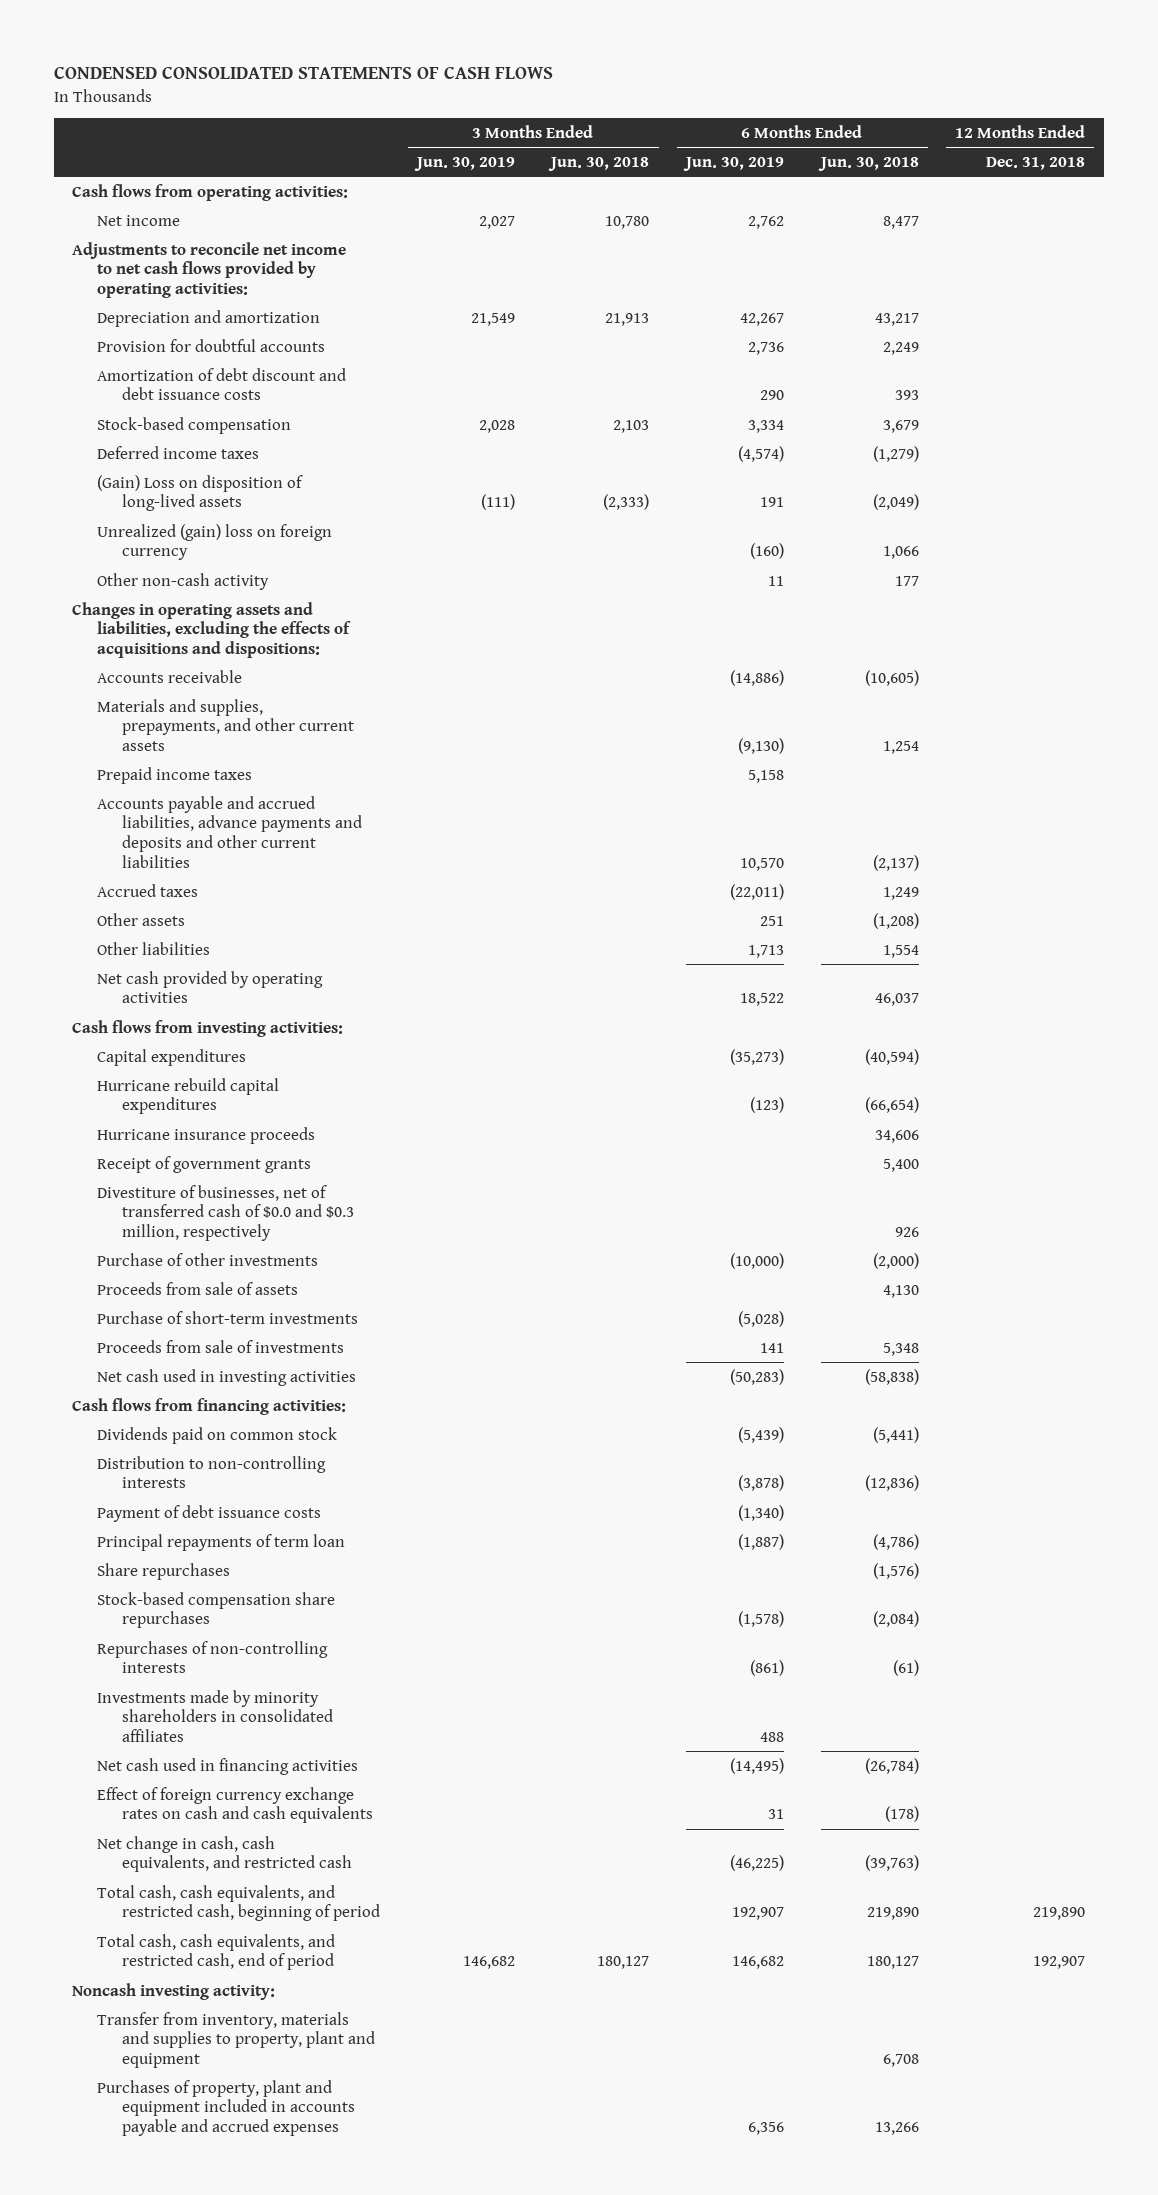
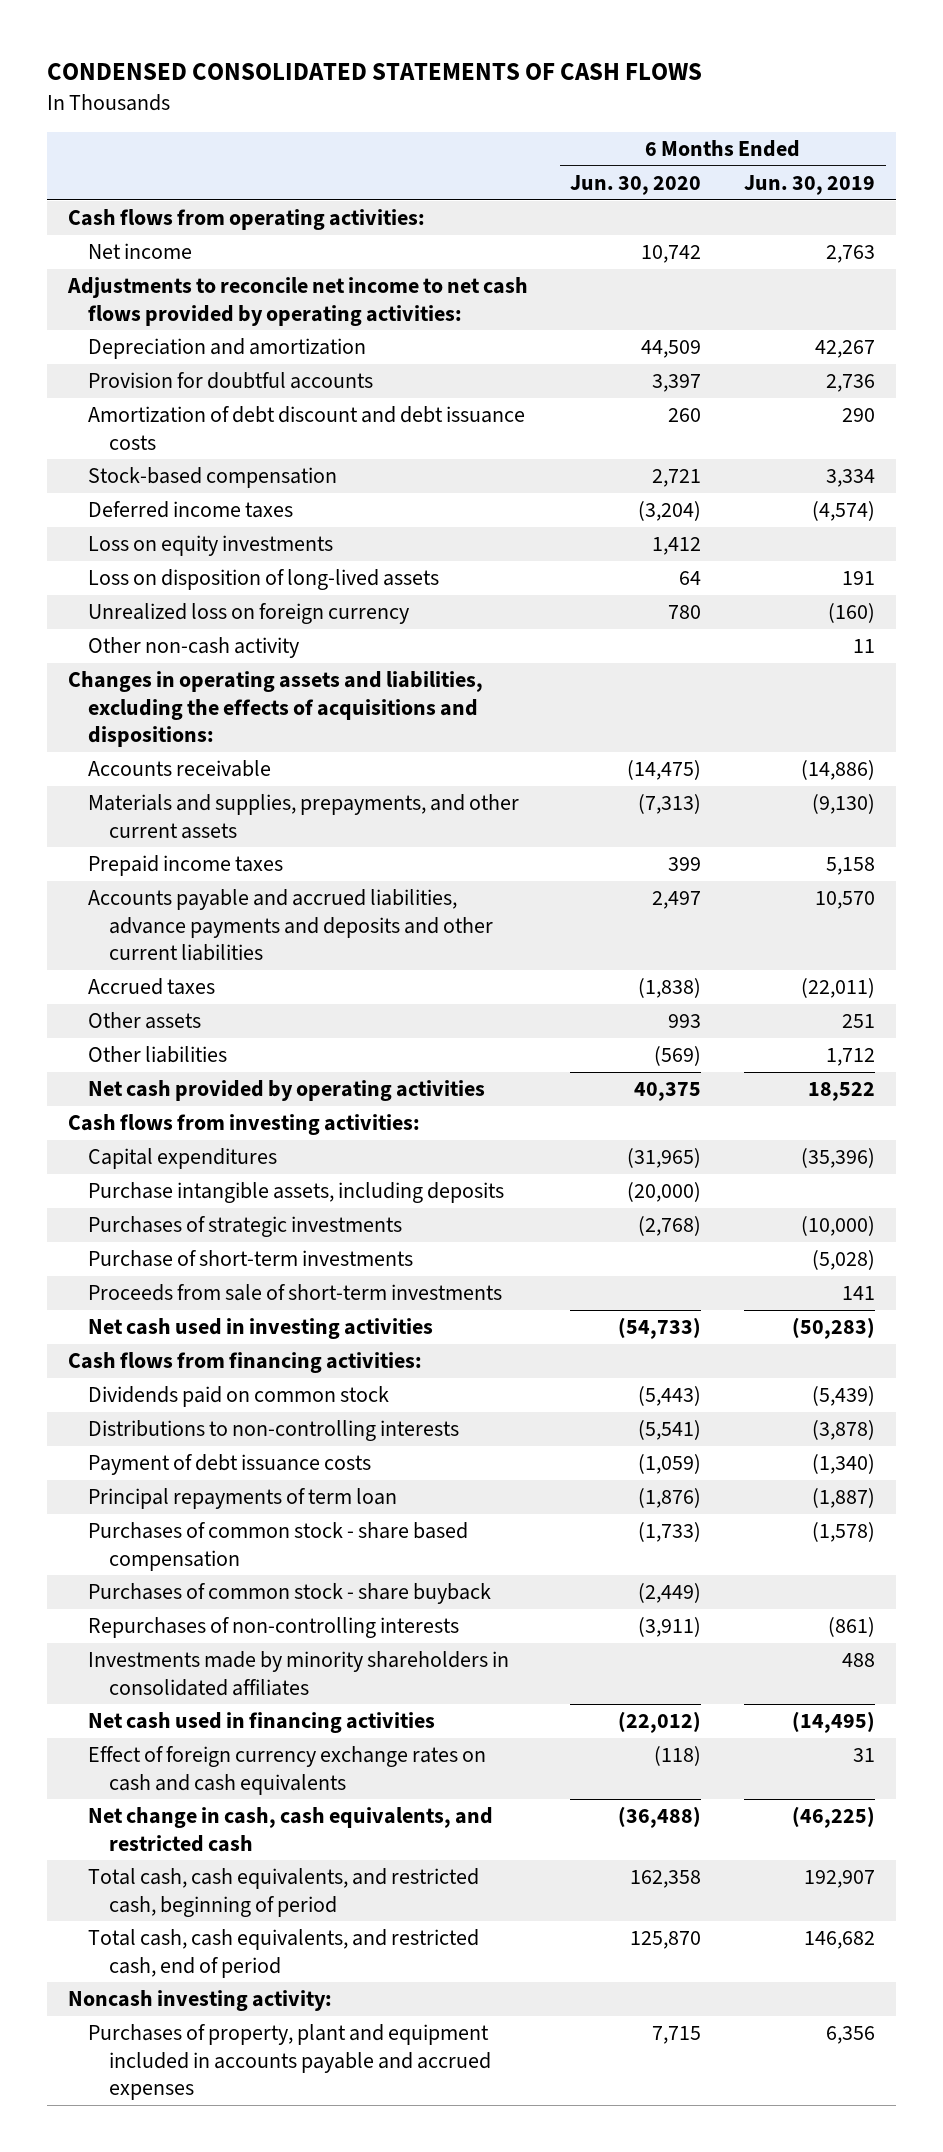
- | 3 Months Ended Jun. 30, 2019 | 3 Months Ended Jun. 30, 2018 | 6 Months Ended Jun. 30, 2019 | 6 Months Ended Jun. 30, 2018 | 12 Months Ended Dec. 31, 2018
+ | 6 Months Ended Jun. 30, 2020 | 6 Months Ended Jun. 30, 2019
- Net income | 2,027 | 10,780 | 2,762 | 8,477 |
+ Net income | 10,742 | 2,763
- (Gain) Loss on disposition of long-lived assets | (111) | (2,333) | 191 | (2,049) |
- Unrealized (gain) loss on foreign currency | | | (160) | 1,066 |
+ Loss on equity investments | 1,412 |
+ Loss on disposition of long-lived assets | 64 | 191
+ Unrealized loss on foreign currency | 780 | (160)
- Other liabilities | | | 1,713 | 1,554 |
+ Other liabilities | (569) | 1,712
- Capital expenditures | | | (35,273) | (40,594) |
- Hurricane rebuild capital expenditures | | | (123) | (66,654) |
- Hurricane insurance proceeds | | | | 34,606 |
- Receipt of government grants | | | | 5,400 |
- Divestiture of businesses, net of transferred cash of $0.0 and $0.3 million, respectively | | | | 926 |
- Purchase of other investments | | | (10,000) | (2,000) |
- Proceeds from sale of assets | | | | 4,130 |
+ Capital expenditures | (31,965) | (35,396)
+ Purchase intangible assets, including deposits | (20,000) |
+ Purchases of strategic investments | (2,768) | (10,000)
- Proceeds from sale of investments | | | 141 | 5,348 |
+ Proceeds from sale of short-term investments | | 141
- Distribution to non-controlling interests | | | (3,878) | (12,836) |
+ Distributions to non-controlling interests | (5,541) | (3,878)
- Share repurchases | | | | (1,576) |
- Stock-based compensation share repurchases | | | (1,578) | (2,084) |
+ Purchases of common stock - share based compensation | (1,733) | (1,578)
+ Purchases of common stock - share buyback | (2,449) |
- Transfer from inventory, materials and supplies to property, plant and equipment | | | | 6,708 |

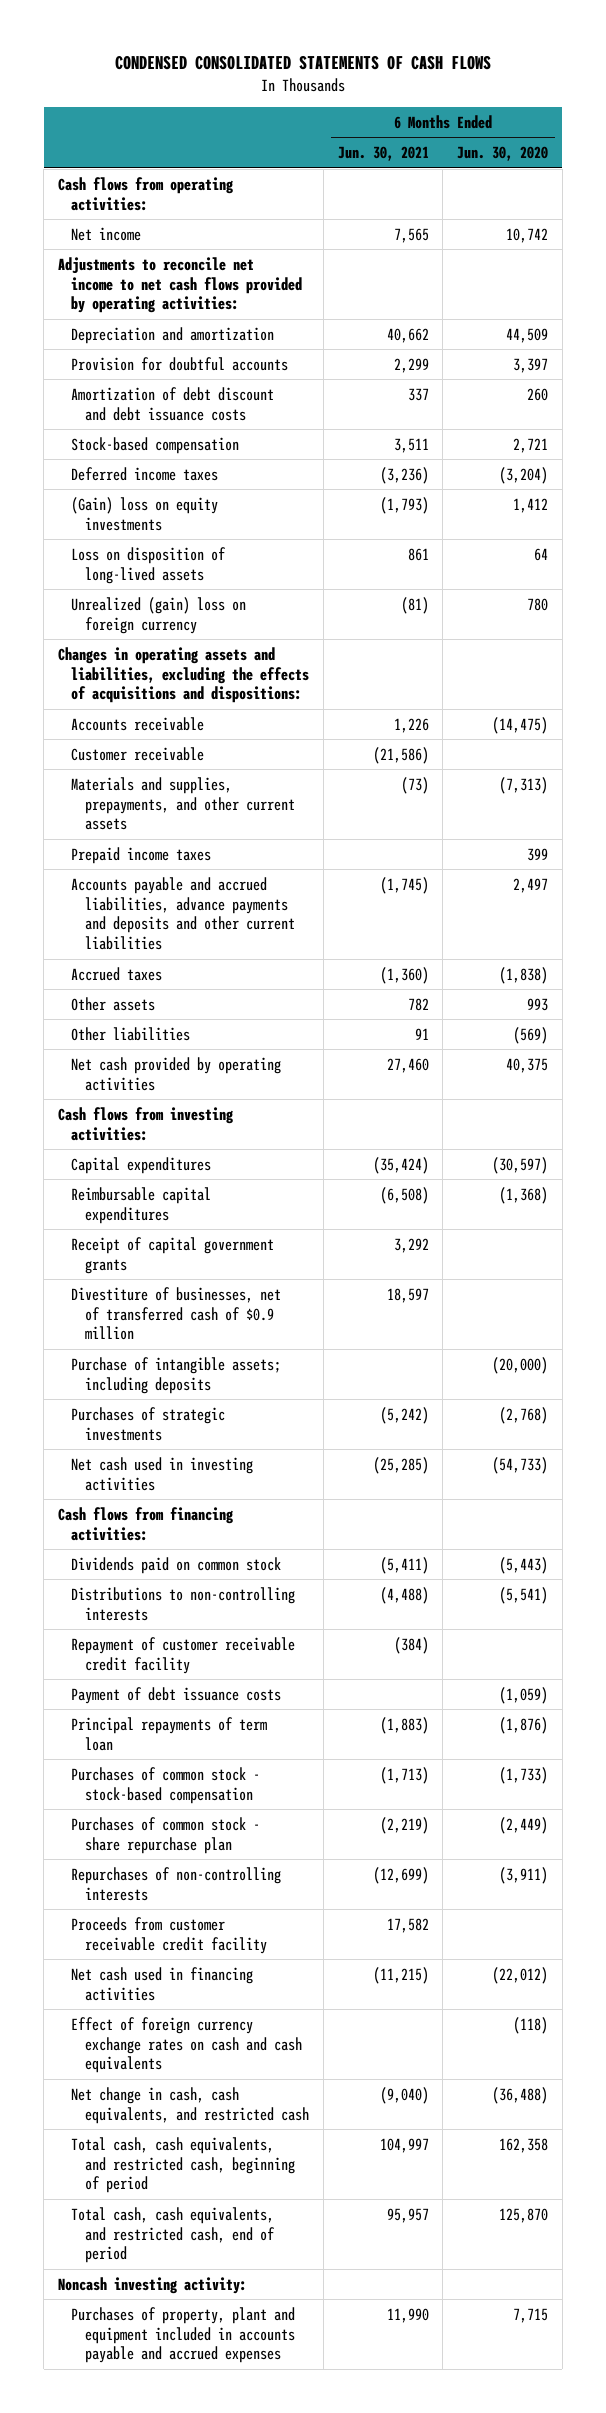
- | 6 Months Ended Jun. 30, 2020 | 6 Months Ended Jun. 30, 2019
+ | 6 Months Ended Jun. 30, 2021 | 6 Months Ended Jun. 30, 2020
- Loss on equity investments | 1,412 |
+ (Gain) loss on equity investments | (1,793) | 1,412
- Unrealized loss on foreign currency | 780 | (160)
- Other non-cash activity | | 11
+ Unrealized (gain) loss on foreign currency | (81) | 780
+ Customer receivable | (21,586) |
- Capital expenditures | (31,965) | (35,396)
- Purchase intangible assets, including deposits | (20,000) |
+ Capital expenditures | (35,424) | (30,597)
+ Reimbursable capital expenditures | (6,508) | (1,368)
+ Receipt of capital government grants | 3,292 |
+ Divestiture of businesses, net of transferred cash of $0.9 million | 18,597 |
+ Purchase of intangible assets; including deposits | | (20,000)
- Purchase of short-term investments | | (5,028)
- Proceeds from sale of short-term investments | | 141
+ Repayment of customer receivable credit facility | (384) |
- Purchases of common stock - share based compensation | (1,733) | (1,578)
- Purchases of common stock - share buyback | (2,449) |
+ Purchases of common stock - stock-based compensation | (1,713) | (1,733)
+ Purchases of common stock - share repurchase plan | (2,219) | (2,449)
- Investments made by minority shareholders in consolidated affiliates | | 488
+ Proceeds from customer receivable credit facility | 17,582 |

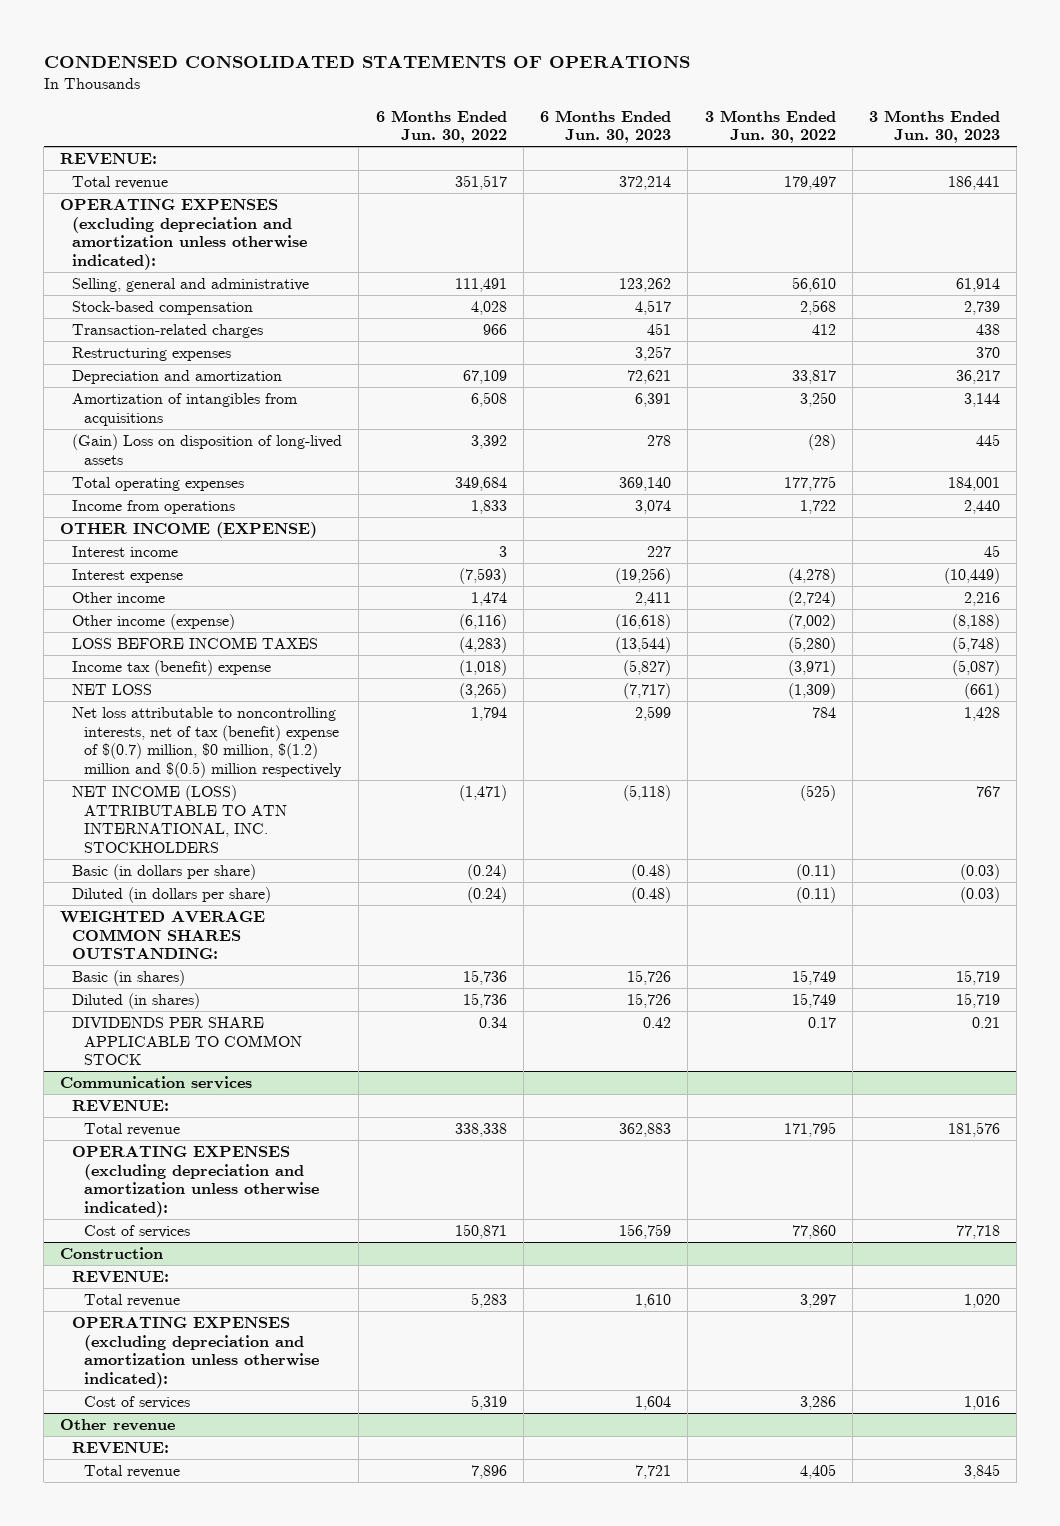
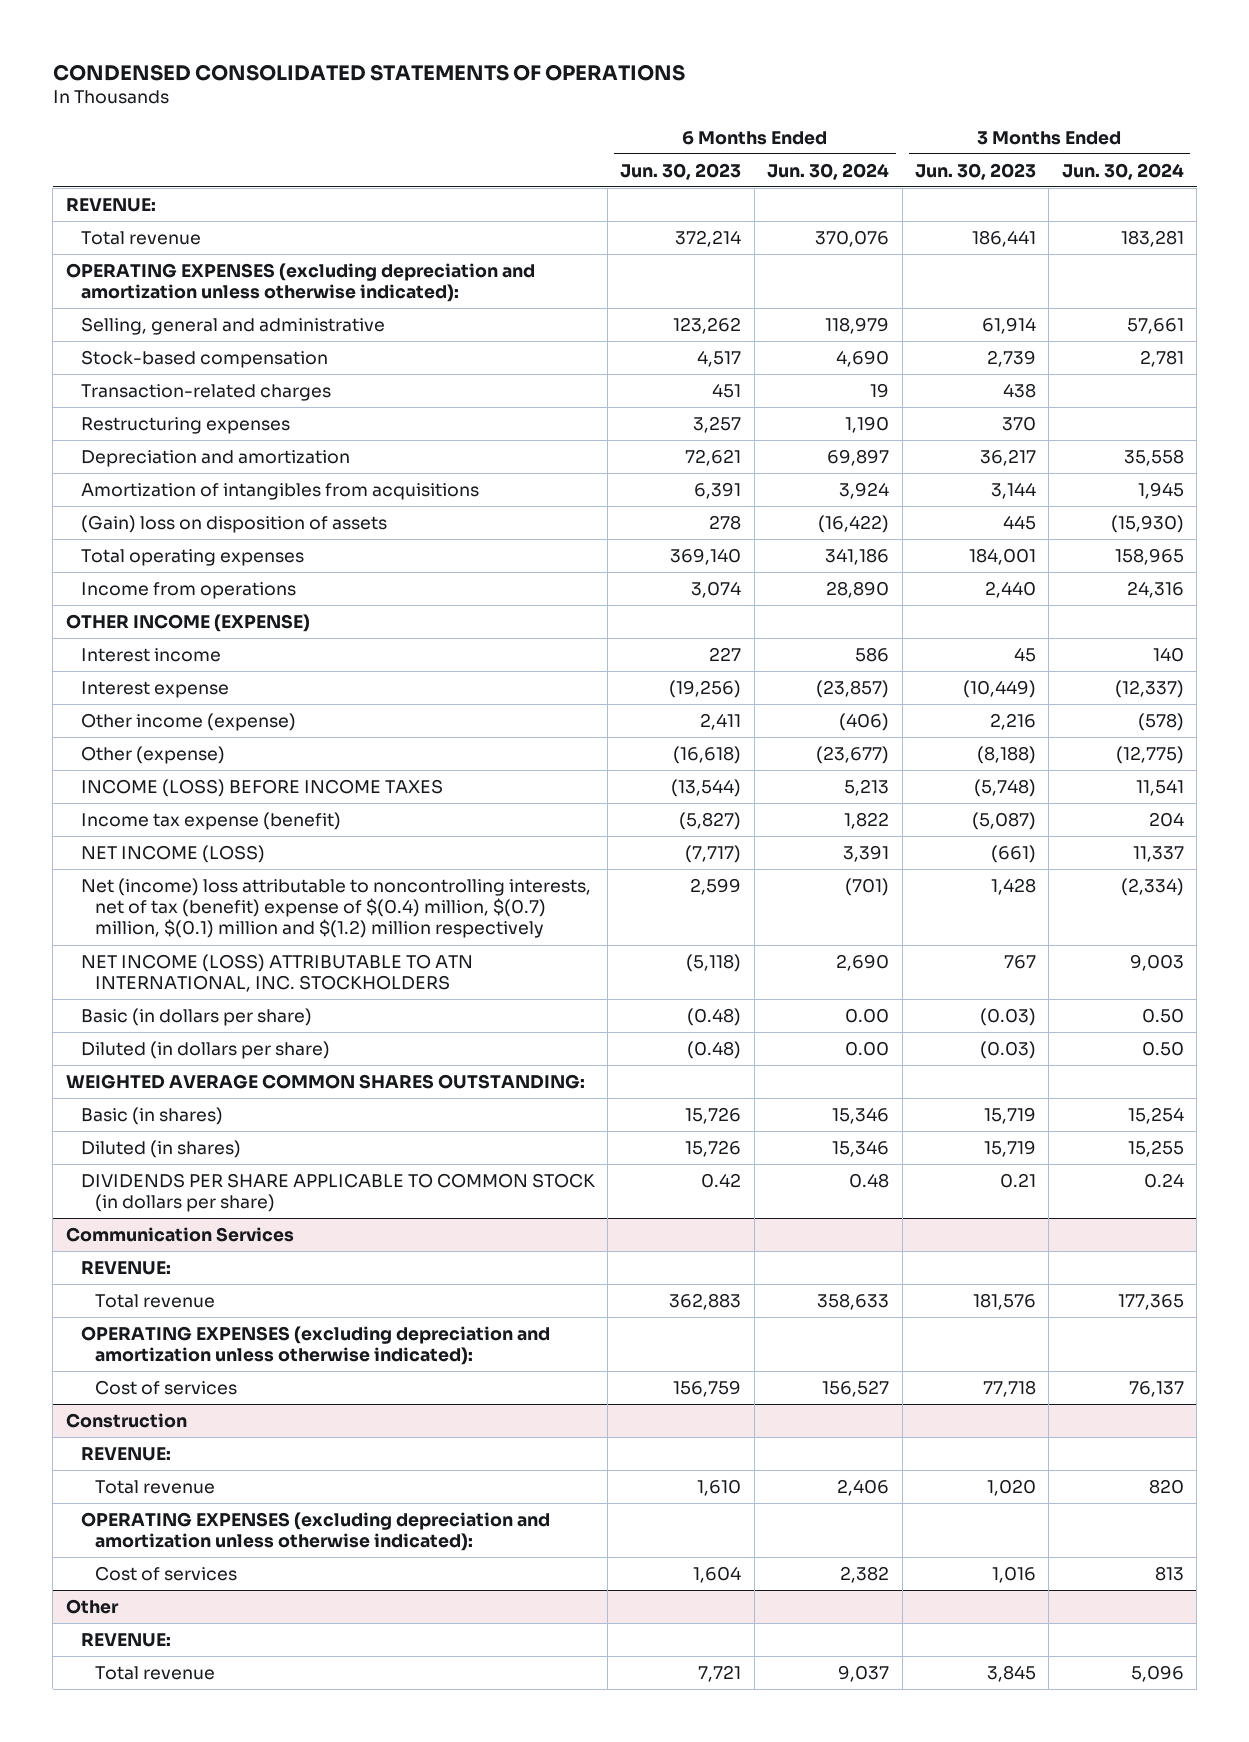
- | 6 Months Ended Jun. 30, 2022 | 6 Months Ended Jun. 30, 2023 | 3 Months Ended Jun. 30, 2022 | 3 Months Ended Jun. 30, 2023
+ | 6 Months Ended Jun. 30, 2023 | 6 Months Ended Jun. 30, 2024 | 3 Months Ended Jun. 30, 2023 | 3 Months Ended Jun. 30, 2024
- (Gain) Loss on disposition of long-lived assets | 3,392 | 278 | (28) | 445
+ (Gain) loss on disposition of assets | 278 | (16,422) | 445 | (15,930)
- Other income | 1,474 | 2,411 | (2,724) | 2,216
- Other income (expense) | (6,116) | (16,618) | (7,002) | (8,188)
- LOSS BEFORE INCOME TAXES | (4,283) | (13,544) | (5,280) | (5,748)
- Income tax (benefit) expense | (1,018) | (5,827) | (3,971) | (5,087)
- NET LOSS | (3,265) | (7,717) | (1,309) | (661)
- Net loss attributable to noncontrolling interests, net of tax (benefit) expense of $(0.7) million, $0 million, $(1.2) million and $(0.5) million respectively | 1,794 | 2,599 | 784 | 1,428
+ Other income (expense) | 2,411 | (406) | 2,216 | (578)
+ Other (expense) | (16,618) | (23,677) | (8,188) | (12,775)
+ INCOME (LOSS) BEFORE INCOME TAXES | (13,544) | 5,213 | (5,748) | 11,541
+ Income tax expense (benefit) | (5,827) | 1,822 | (5,087) | 204
+ NET INCOME (LOSS) | (7,717) | 3,391 | (661) | 11,337
+ Net (income) loss attributable to noncontrolling interests, net of tax (benefit) expense of $(0.4) million, $(0.7) million, $(0.1) million and $(1.2) million respectively | 2,599 | (701) | 1,428 | (2,334)
- DIVIDENDS PER SHARE APPLICABLE TO COMMON STOCK | 0.34 | 0.42 | 0.17 | 0.21
- Communication services
+ DIVIDENDS PER SHARE APPLICABLE TO COMMON STOCK (in dollars per share) | 0.42 | 0.48 | 0.21 | 0.24
+ Communication Services
- Other revenue
+ Other

